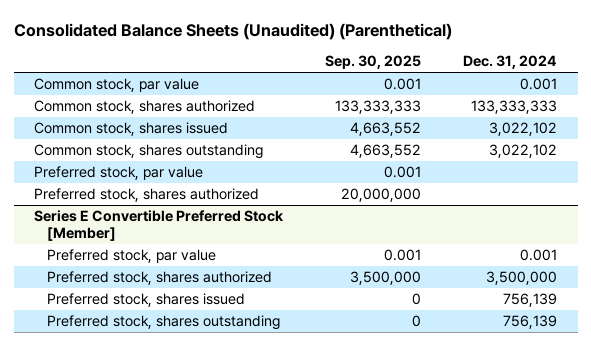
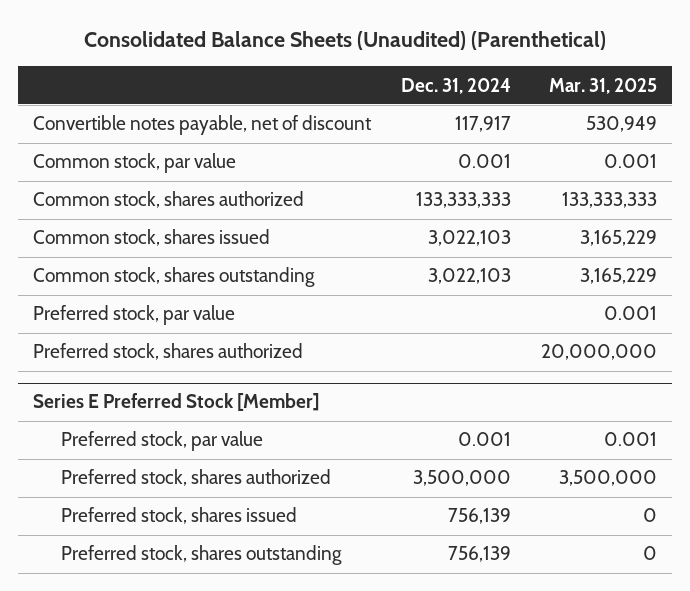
- | Sep. 30, 2025 | Dec. 31, 2024
+ | Dec. 31, 2024 | Mar. 31, 2025
+ Convertible notes payable, net of discount | 117,917 | 530,949
- Common stock, shares issued | 4,663,552 | 3,022,102
- Common stock, shares outstanding | 4,663,552 | 3,022,102
+ Common stock, shares issued | 3,022,103 | 3,165,229
+ Common stock, shares outstanding | 3,022,103 | 3,165,229
- Series E Convertible Preferred Stock [Member]
+ Series E Preferred Stock [Member]

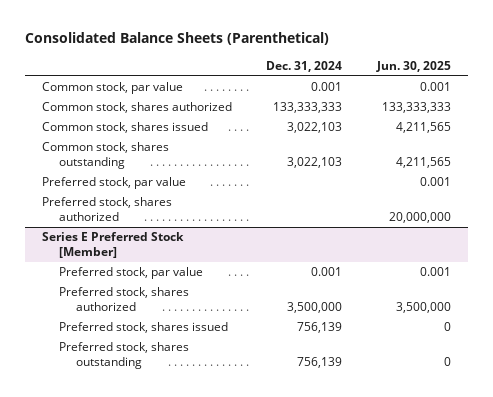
- Consolidated Balance Sheets (Unaudited) (Parenthetical)
+ Consolidated Balance Sheets (Parenthetical)
- | Dec. 31, 2024 | Mar. 31, 2025
+ | Dec. 31, 2024 | Jun. 30, 2025
- Convertible notes payable, net of discount | 117,917 | 530,949

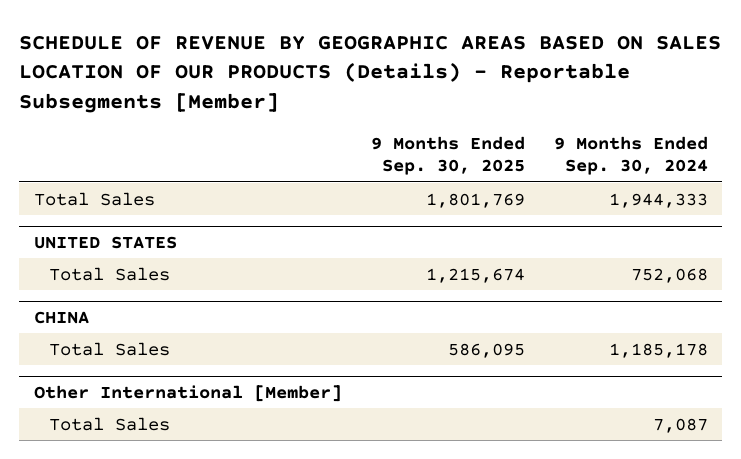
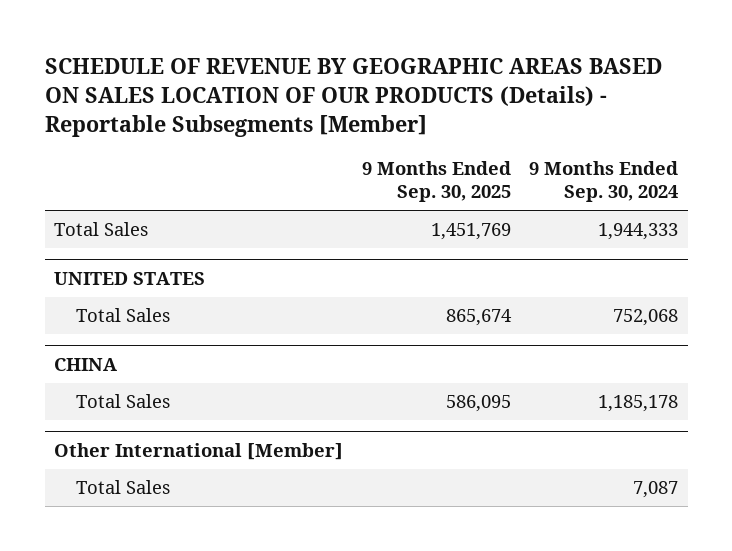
- Total Sales | 1,801,769 | 1,944,333
+ Total Sales | 1,451,769 | 1,944,333
@ UNITED STATES
- Total Sales | 1,215,674 | 752,068
+ Total Sales | 865,674 | 752,068

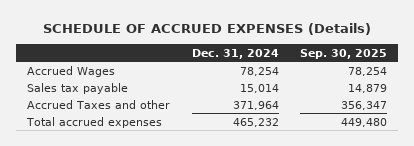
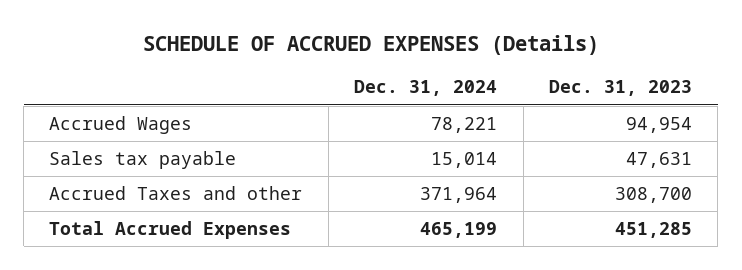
- | Dec. 31, 2024 | Sep. 30, 2025
+ | Dec. 31, 2024 | Dec. 31, 2023
- Accrued Wages | 78,254 | 78,254
+ Accrued Wages | 78,221 | 94,954
- Total accrued expenses | 465,232 | 449,480
+ Total Accrued Expenses | 465,199 | 451,285

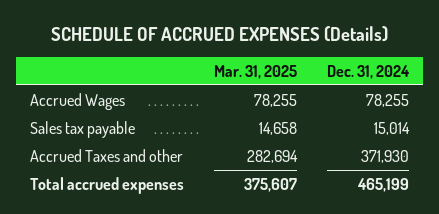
- | Dec. 31, 2024 | Dec. 31, 2023
+ | Mar. 31, 2025 | Dec. 31, 2024
- Accrued Wages | 78,221 | 94,954
+ Accrued Wages | 78,255 | 78,255
- Accrued Taxes and other | 371,964 | 308,700
- Total Accrued Expenses | 465,199 | 451,285
+ Accrued Taxes and other | 282,694 | 371,930
+ Total accrued expenses | 375,607 | 465,199

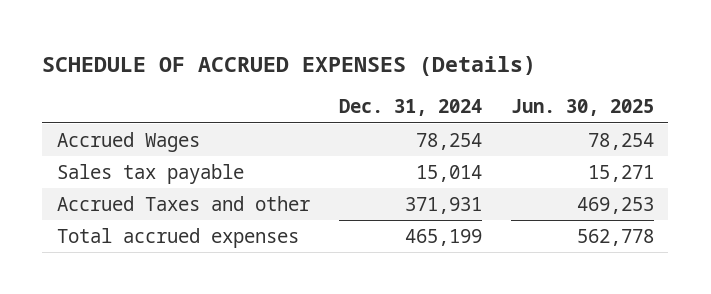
- | Mar. 31, 2025 | Dec. 31, 2024
+ | Dec. 31, 2024 | Jun. 30, 2025
- Accrued Wages | 78,255 | 78,255
+ Accrued Wages | 78,254 | 78,254
- Accrued Taxes and other | 282,694 | 371,930
+ Accrued Taxes and other | 371,931 | 469,253

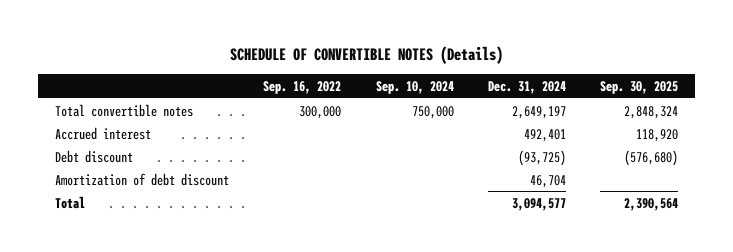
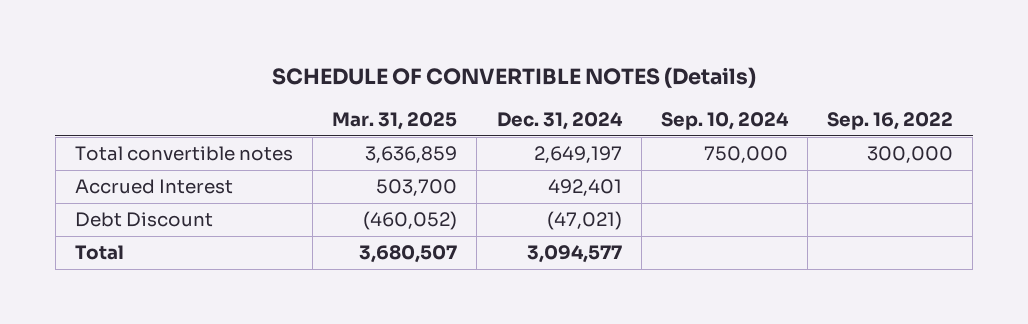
- | Sep. 16, 2022 | Sep. 10, 2024 | Dec. 31, 2024 | Sep. 30, 2025
+ | Mar. 31, 2025 | Dec. 31, 2024 | Sep. 10, 2024 | Sep. 16, 2022
- Accrued interest | | | 492,401 | 118,920
- Debt discount | | | (93,725) | (576,680)
- Amortization of debt discount | | | 46,704 |
+ Accrued Interest | 503,700 | 492,401 | |
+ Debt Discount | (460,052) | (47,021) | |

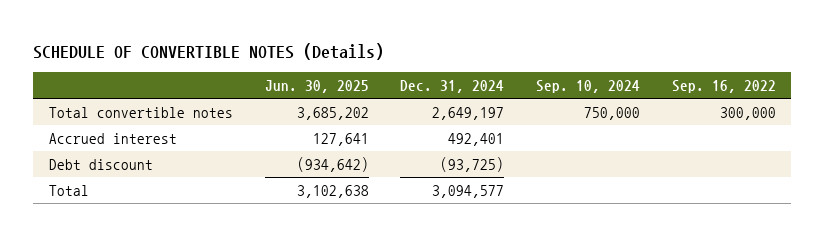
- | Mar. 31, 2025 | Dec. 31, 2024 | Sep. 10, 2024 | Sep. 16, 2022
+ | Jun. 30, 2025 | Dec. 31, 2024 | Sep. 10, 2024 | Sep. 16, 2022
- Accrued Interest | 503,700 | 492,401 | |
- Debt Discount | (460,052) | (47,021) | |
+ Accrued interest | 127,641 | 492,401 | |
+ Debt discount | (934,642) | (93,725) | |

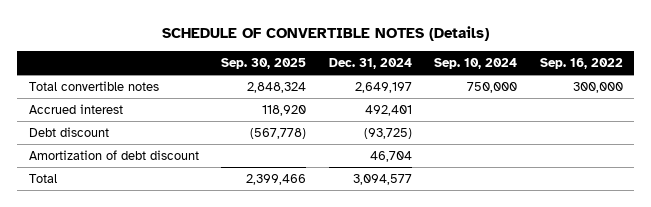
- | Jun. 30, 2025 | Dec. 31, 2024 | Sep. 10, 2024 | Sep. 16, 2022
+ | Sep. 30, 2025 | Dec. 31, 2024 | Sep. 10, 2024 | Sep. 16, 2022
+ Amortization of debt discount | | 46,704 | |

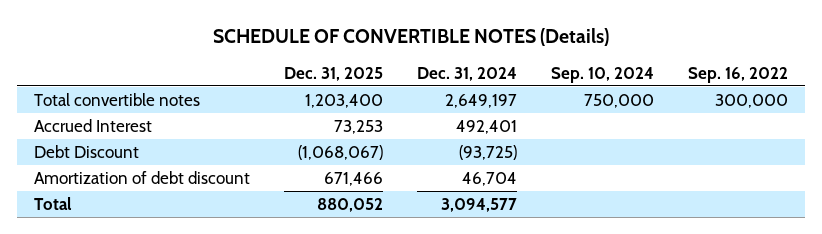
- | Sep. 30, 2025 | Dec. 31, 2024 | Sep. 10, 2024 | Sep. 16, 2022
+ | Dec. 31, 2025 | Dec. 31, 2024 | Sep. 10, 2024 | Sep. 16, 2022
- Accrued interest | 118,920 | 492,401 | |
- Debt discount | (567,778) | (93,725) | |
+ Accrued Interest | 73,253 | 492,401 | |
+ Debt Discount | (1,068,067) | (93,725) | |

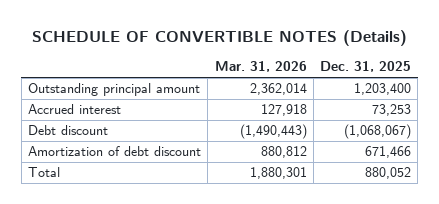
- | Dec. 31, 2025 | Dec. 31, 2024 | Sep. 10, 2024 | Sep. 16, 2022
+ | Mar. 31, 2026 | Dec. 31, 2025
- Total convertible notes | 1,203,400 | 2,649,197 | 750,000 | 300,000
- Accrued Interest | 73,253 | 492,401 | |
- Debt Discount | (1,068,067) | (93,725) | |
+ Outstanding principal amount | 2,362,014 | 1,203,400
+ Accrued interest | 127,918 | 73,253
+ Debt discount | (1,490,443) | (1,068,067)

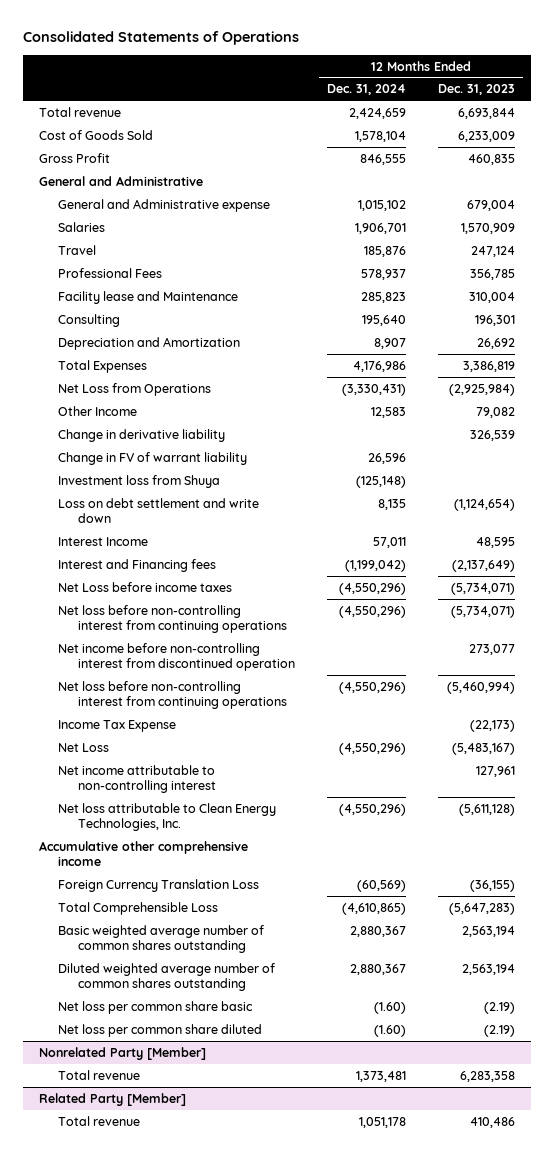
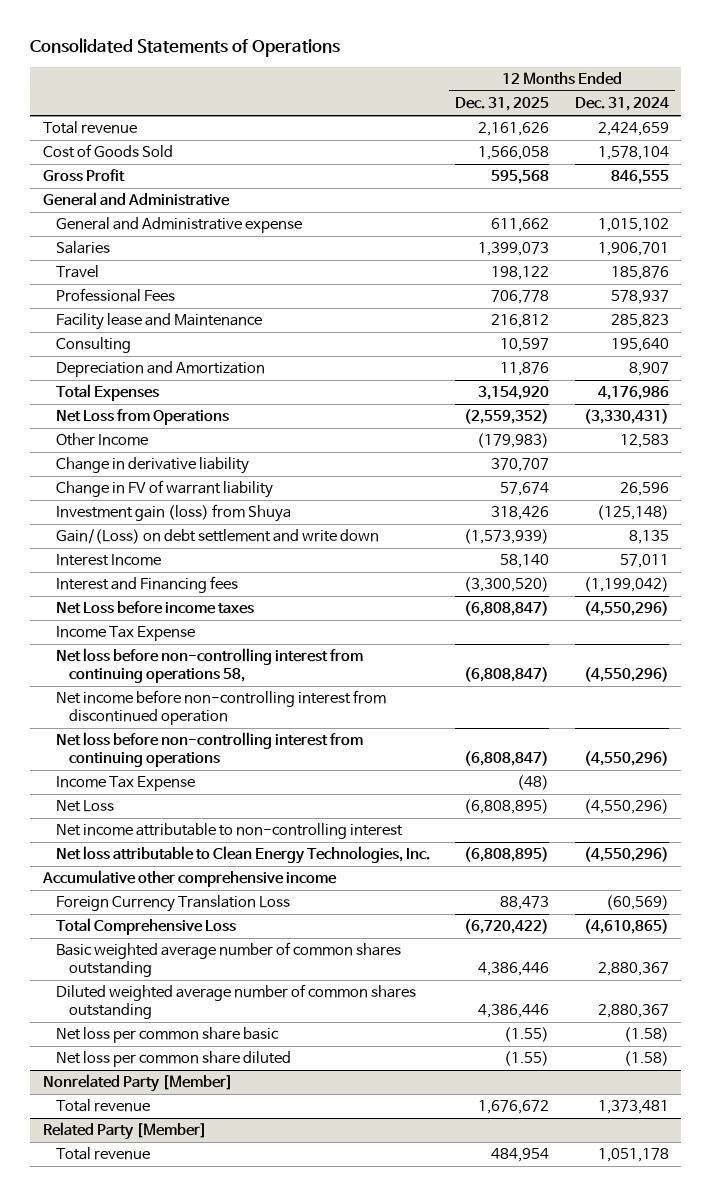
- | 12 Months Ended Dec. 31, 2024 | 12 Months Ended Dec. 31, 2023
+ | 12 Months Ended Dec. 31, 2025 | 12 Months Ended Dec. 31, 2024
- Investment loss from Shuya | (125,148) |
- Loss on debt settlement and write down | 8,135 | (1,124,654)
+ Investment gain (loss) from Shuya | 318,426 | (125,148)
+ Gain/(Loss) on debt settlement and write down | (1,573,939) | 8,135
- Net loss before non-controlling interest from continuing operations | (4,550,296) | (5,734,071)
+ Income Tax Expense
+ Net loss before non-controlling interest from continuing operations 58, | (6,808,847) | (4,550,296)
- Total Comprehensible Loss | (4,610,865) | (5,647,283)
+ Total Comprehensive Loss | (6,720,422) | (4,610,865)
- Net loss per common share basic | (1.60) | (2.19)
- Net loss per common share diluted | (1.60) | (2.19)
+ Net loss per common share basic | (1.55) | (1.58)
+ Net loss per common share diluted | (1.55) | (1.58)

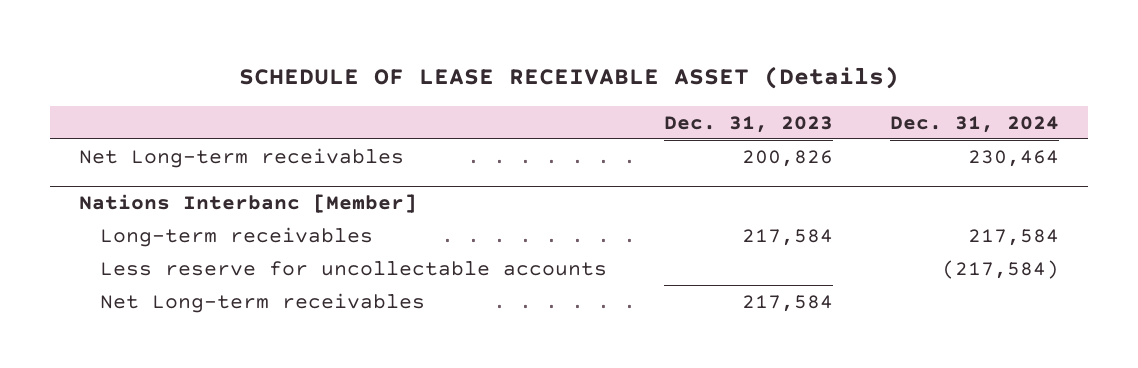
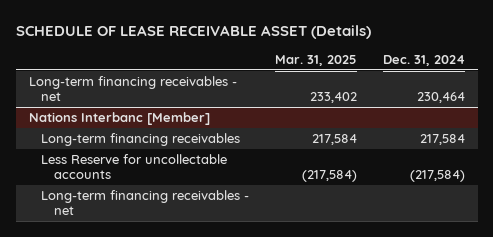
- | Dec. 31, 2023 | Dec. 31, 2024
+ | Mar. 31, 2025 | Dec. 31, 2024
- Net Long-term receivables | 200,826 | 230,464
+ Long-term financing receivables - net | 233,402 | 230,464
@ Nations Interbanc [Member]
- Long-term receivables | 217,584 | 217,584
- Less reserve for uncollectable accounts | | (217,584)
- Net Long-term receivables | 217,584 |
+ Long-term financing receivables | 217,584 | 217,584
+ Less Reserve for uncollectable accounts | (217,584) | (217,584)
+ Long-term financing receivables - net

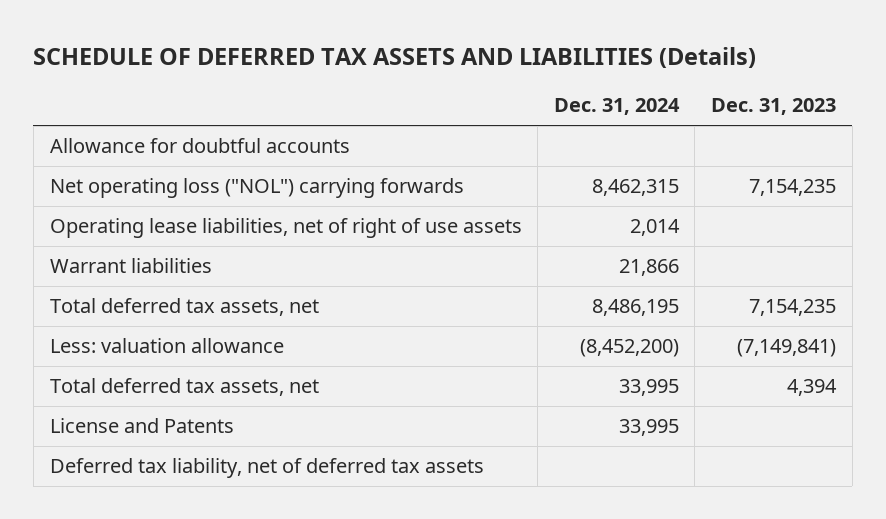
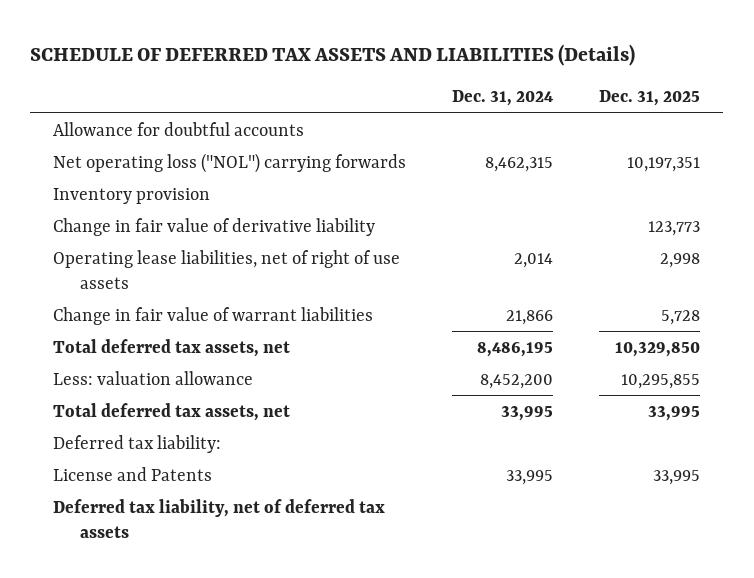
- | Dec. 31, 2024 | Dec. 31, 2023
+ | Dec. 31, 2024 | Dec. 31, 2025
+ Inventory provision
+ Change in fair value of derivative liability | | 123,773
- Warrant liabilities | 21,866 |
+ Change in fair value of warrant liabilities | 21,866 | 5,728
- Less: valuation allowance | (8,452,200) | (7,149,841)
+ Less: valuation allowance | 8,452,200 | 10,295,855
+ Deferred tax liability:

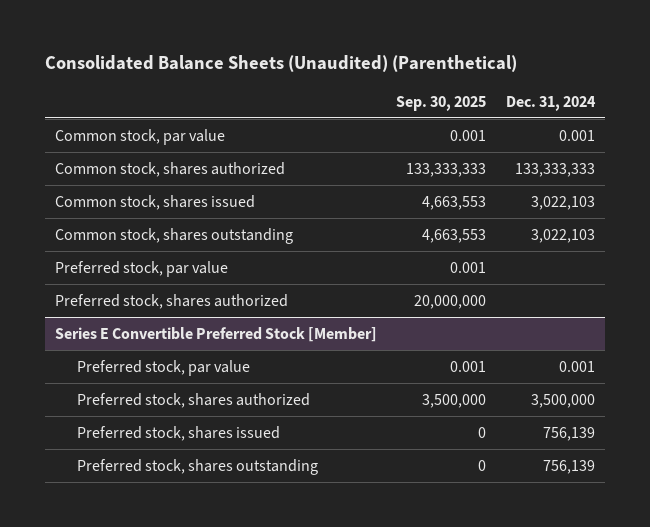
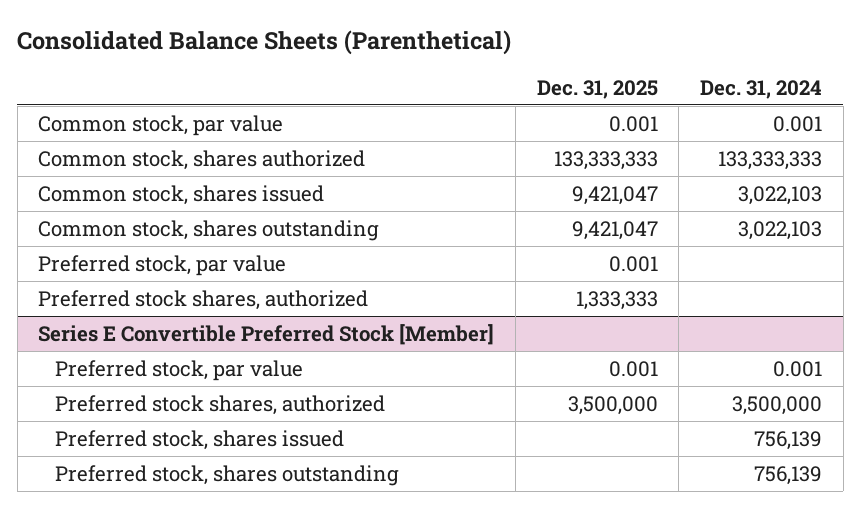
- Consolidated Balance Sheets (Unaudited) (Parenthetical)
+ Consolidated Balance Sheets (Parenthetical)
- | Sep. 30, 2025 | Dec. 31, 2024
+ | Dec. 31, 2025 | Dec. 31, 2024
- Preferred stock, shares authorized | 20,000,000 |
+ Preferred stock shares, authorized | 1,333,333 |
@ Series E Convertible Preferred Stock [Member]
- Preferred stock, shares authorized | 3,500,000 | 3,500,000
+ Preferred stock shares, authorized | 3,500,000 | 3,500,000

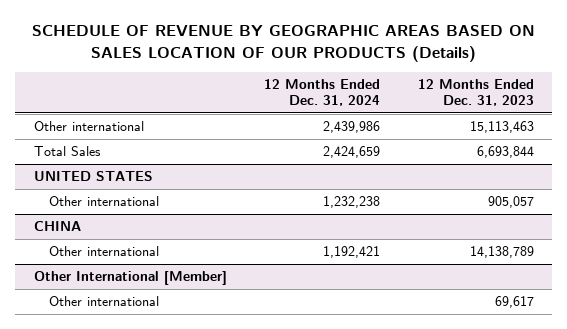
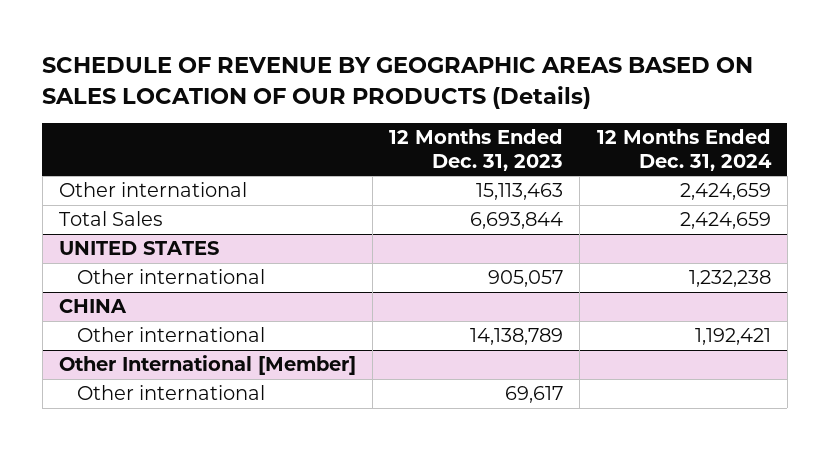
- | 12 Months Ended Dec. 31, 2024 | 12 Months Ended Dec. 31, 2023
+ | 12 Months Ended Dec. 31, 2023 | 12 Months Ended Dec. 31, 2024
- Other international | 2,439,986 | 15,113,463
+ Other international | 15,113,463 | 2,424,659

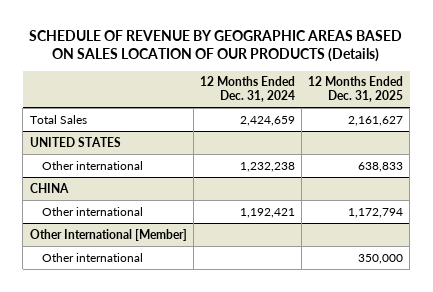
- | 12 Months Ended Dec. 31, 2023 | 12 Months Ended Dec. 31, 2024
+ | 12 Months Ended Dec. 31, 2024 | 12 Months Ended Dec. 31, 2025
- Other international | 15,113,463 | 2,424,659

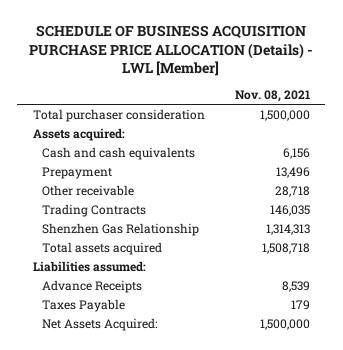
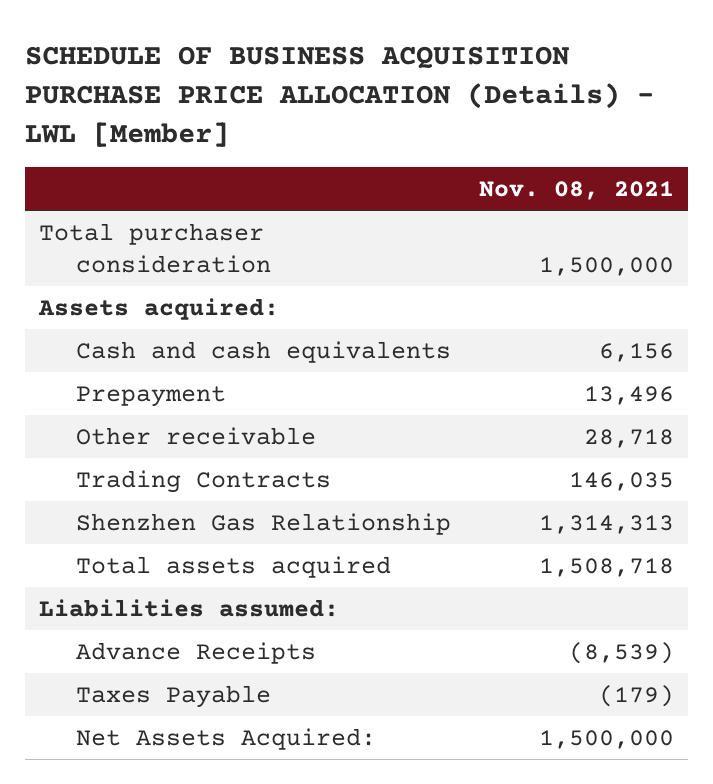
- Advance Receipts | 8,539
- Taxes Payable | 179
+ Advance Receipts | (8,539)
+ Taxes Payable | (179)

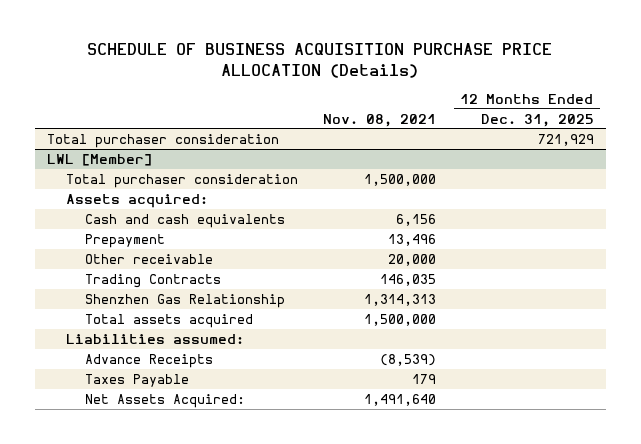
- SCHEDULE OF BUSINESS ACQUISITION PURCHASE PRICE ALLOCATION (Details) - LWL [Member]
+ SCHEDULE OF BUSINESS ACQUISITION PURCHASE PRICE ALLOCATION (Details)
- | Nov. 08, 2021
+ | Nov. 08, 2021 | 12 Months Ended Dec. 31, 2025
+ Total purchaser consideration | | 721,929
+ LWL [Member]
- Other receivable | 28,718
+ Other receivable | 20,000 |
- Total assets acquired | 1,508,718
+ Total assets acquired | 1,500,000 |
- Taxes Payable | (179)
- Net Assets Acquired: | 1,500,000
+ Taxes Payable | 179 |
+ Net Assets Acquired: | 1,491,640 |

